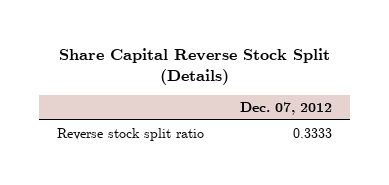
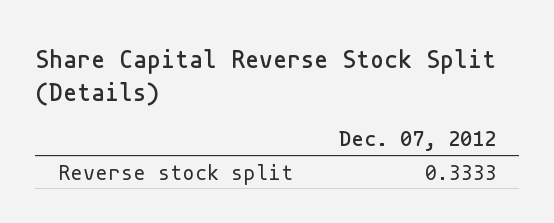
- Reverse stock split ratio | 0.3333
+ Reverse stock split | 0.3333

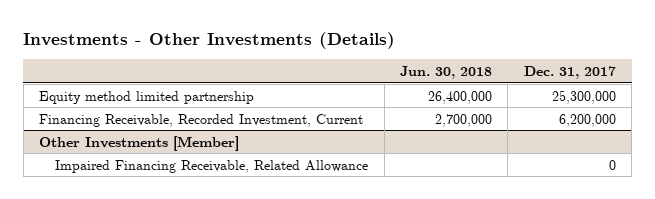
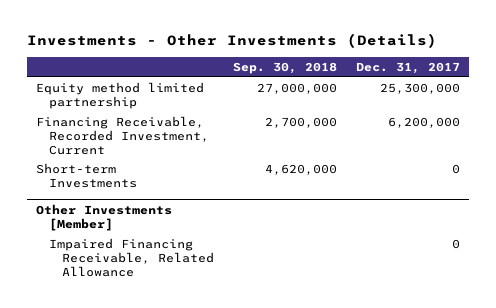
- | Jun. 30, 2018 | Dec. 31, 2017
+ | Sep. 30, 2018 | Dec. 31, 2017
+ Short-term Investments | 4,620,000 | 0

